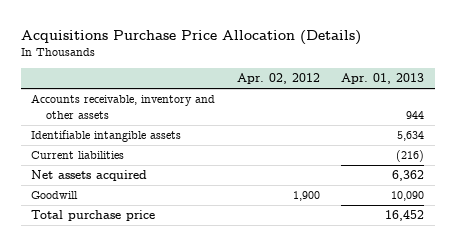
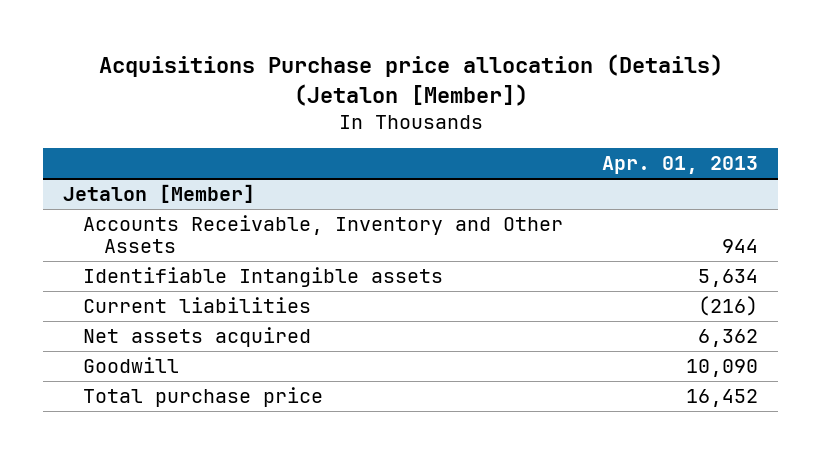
- Acquisitions Purchase Price Allocation (Details)
+ Acquisitions Purchase price allocation (Details) (Jetalon [Member])
- | Apr. 02, 2012 | Apr. 01, 2013
+ | Apr. 01, 2013
- Accounts receivable, inventory and other assets | | 944
- Identifiable intangible assets | | 5,634
+ Jetalon [Member]
+ Accounts Receivable, Inventory and Other Assets | 944
+ Identifiable Intangible assets | 5,634

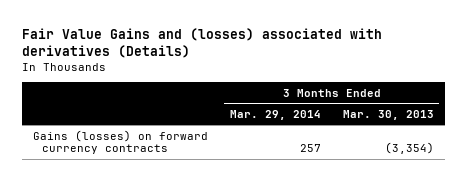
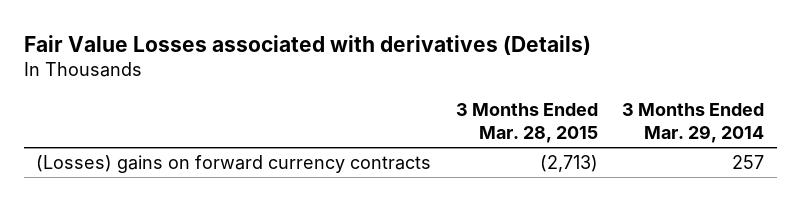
- Fair Value Gains and (losses) associated with derivatives (Details)
+ Fair Value Losses associated with derivatives (Details)
- | 3 Months Ended Mar. 29, 2014 | 3 Months Ended Mar. 30, 2013
+ | 3 Months Ended Mar. 28, 2015 | 3 Months Ended Mar. 29, 2014
- Gains (losses) on forward currency contracts | 257 | (3,354)
+ (Losses) gains on forward currency contracts | (2,713) | 257

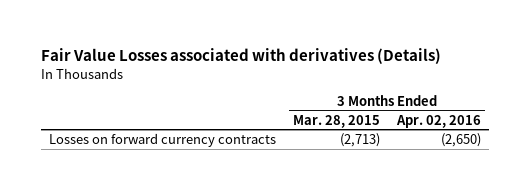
- | 3 Months Ended Mar. 28, 2015 | 3 Months Ended Mar. 29, 2014
+ | 3 Months Ended Mar. 28, 2015 | 3 Months Ended Apr. 02, 2016
- (Losses) gains on forward currency contracts | (2,713) | 257
+ Losses on forward currency contracts | (2,713) | (2,650)

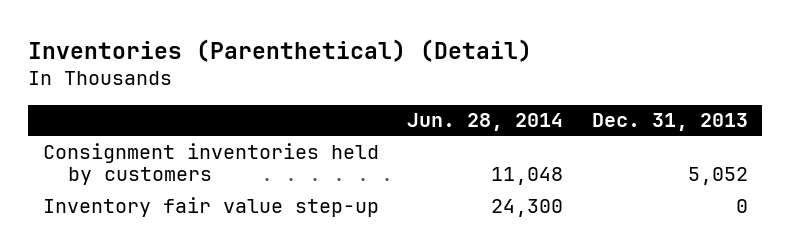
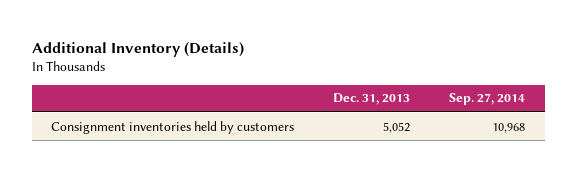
- Inventories (Parenthetical) (Detail)
+ Additional Inventory (Details)
- | Jun. 28, 2014 | Dec. 31, 2013
+ | Dec. 31, 2013 | Sep. 27, 2014
- Inventory fair value step-up | 24,300 | 0

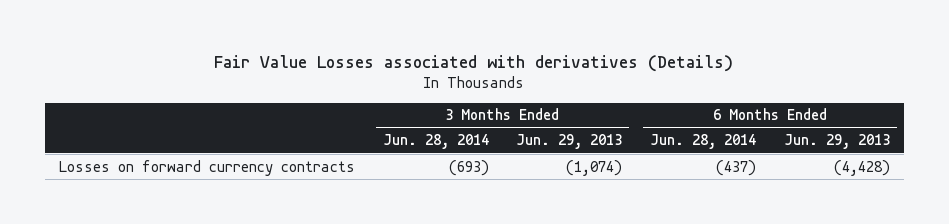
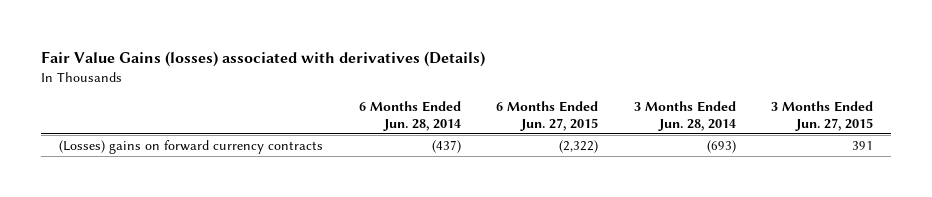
- Fair Value Losses associated with derivatives (Details)
+ Fair Value Gains (losses) associated with derivatives (Details)
- | 3 Months Ended Jun. 28, 2014 | 3 Months Ended Jun. 29, 2013 | 6 Months Ended Jun. 28, 2014 | 6 Months Ended Jun. 29, 2013
+ | 6 Months Ended Jun. 28, 2014 | 6 Months Ended Jun. 27, 2015 | 3 Months Ended Jun. 28, 2014 | 3 Months Ended Jun. 27, 2015
- Losses on forward currency contracts | (693) | (1,074) | (437) | (4,428)
+ (Losses) gains on forward currency contracts | (437) | (2,322) | (693) | 391

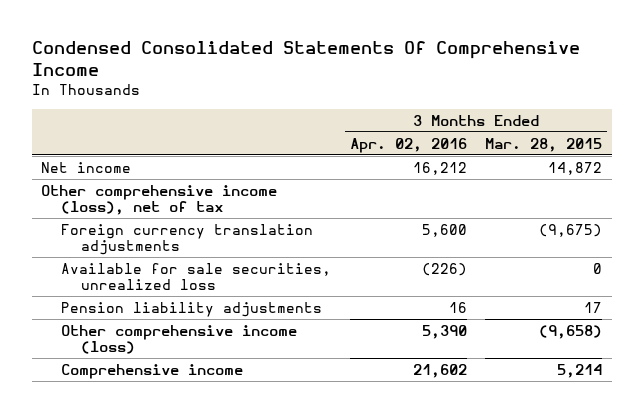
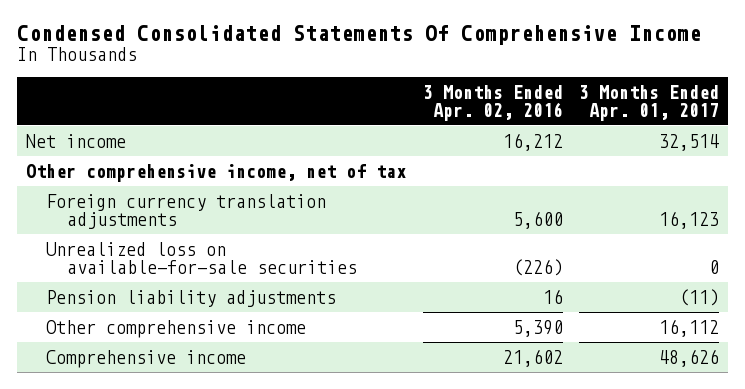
- | 3 Months Ended Apr. 02, 2016 | 3 Months Ended Mar. 28, 2015
+ | 3 Months Ended Apr. 02, 2016 | 3 Months Ended Apr. 01, 2017
- Other comprehensive income (loss), net of tax
+ Other comprehensive income, net of tax
- Available for sale securities, unrealized loss | (226) | 0
+ Unrealized loss on available-for-sale securities | (226) | 0
- Other comprehensive income (loss) | 5,390 | (9,658)
+ Other comprehensive income | 5,390 | 16,112

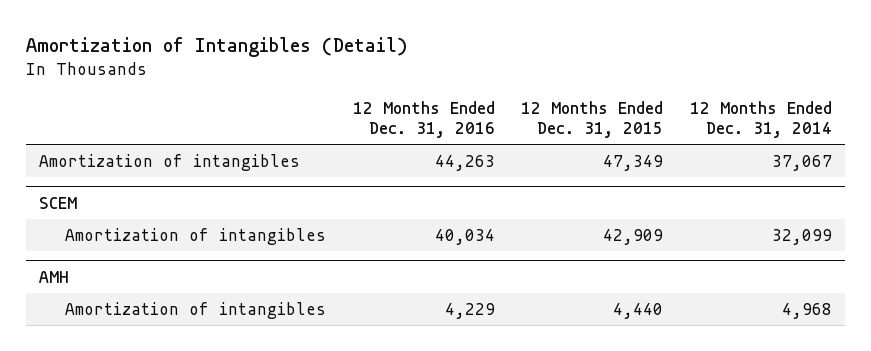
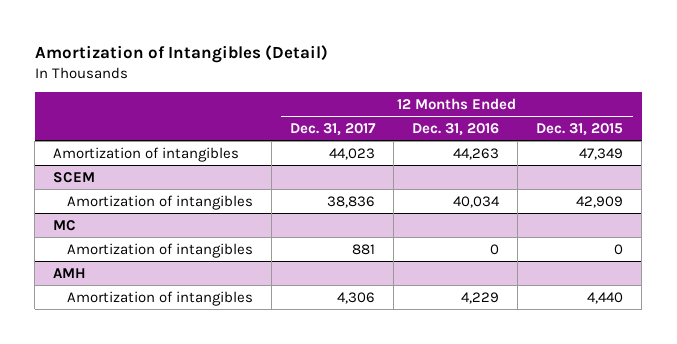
- | 12 Months Ended Dec. 31, 2016 | 12 Months Ended Dec. 31, 2015 | 12 Months Ended Dec. 31, 2014
+ | 12 Months Ended Dec. 31, 2017 | 12 Months Ended Dec. 31, 2016 | 12 Months Ended Dec. 31, 2015
+ MC
+ Amortization of intangibles | 881 | 0 | 0

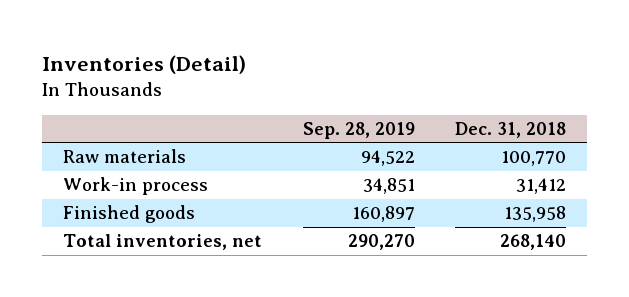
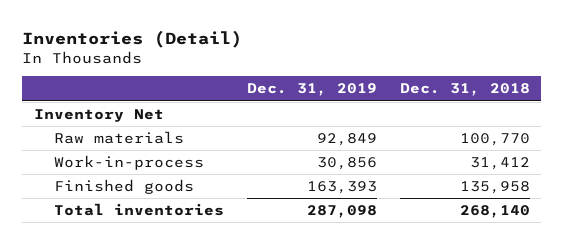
- | Sep. 28, 2019 | Dec. 31, 2018
+ | Dec. 31, 2019 | Dec. 31, 2018
+ Inventory Net
- Work-in process | 34,851 | 31,412
+ Work-in-process | 30,856 | 31,412
- Total inventories, net | 290,270 | 268,140
+ Total inventories | 287,098 | 268,140

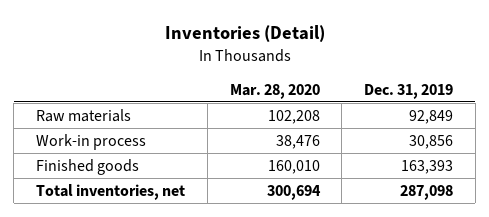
- | Dec. 31, 2019 | Dec. 31, 2018
+ | Mar. 28, 2020 | Dec. 31, 2019
- Inventory Net
- Work-in-process | 30,856 | 31,412
+ Work-in process | 38,476 | 30,856
- Total inventories | 287,098 | 268,140
+ Total inventories, net | 300,694 | 287,098

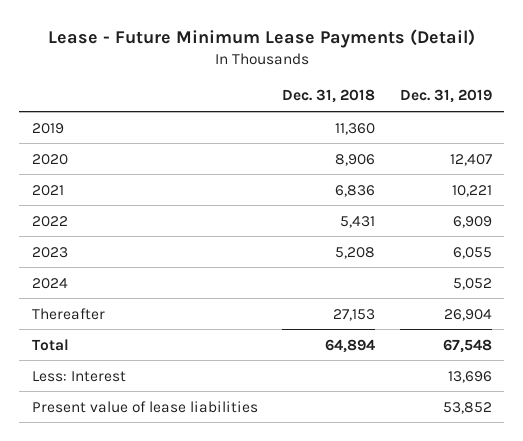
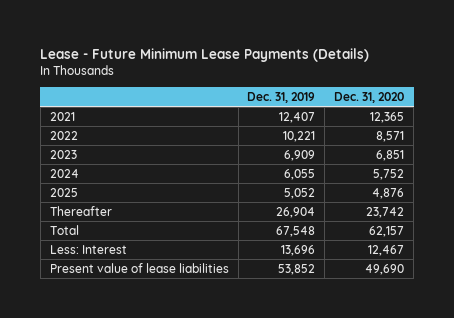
- Lease - Future Minimum Lease Payments (Detail)
+ Lease - Future Minimum Lease Payments (Details)
- | Dec. 31, 2018 | Dec. 31, 2019
+ | Dec. 31, 2019 | Dec. 31, 2020
- 2019 | 11,360 |
- 2020 | 8,906 | 12,407
- 2021 | 6,836 | 10,221
- 2022 | 5,431 | 6,909
- 2023 | 5,208 | 6,055
- 2024 | | 5,052
+ 2021 | 12,407 | 12,365
+ 2022 | 10,221 | 8,571
+ 2023 | 6,909 | 6,851
+ 2024 | 6,055 | 5,752
+ 2025 | 5,052 | 4,876

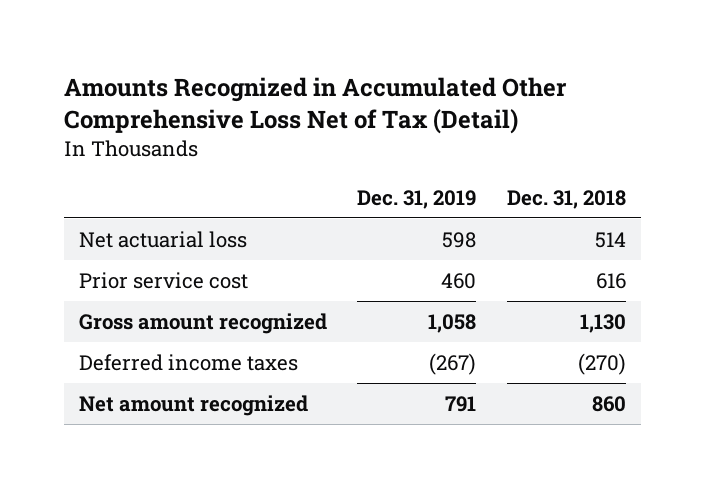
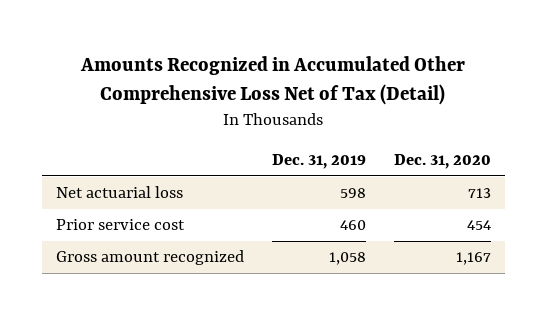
- | Dec. 31, 2019 | Dec. 31, 2018
+ | Dec. 31, 2019 | Dec. 31, 2020
- Deferred income taxes | (267) | (270)
- Net amount recognized | 791 | 860

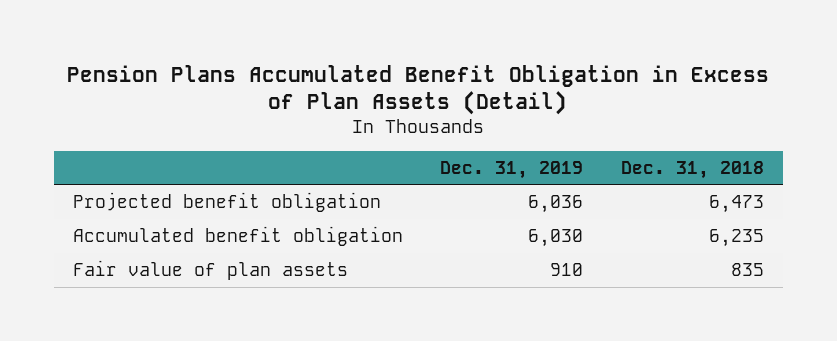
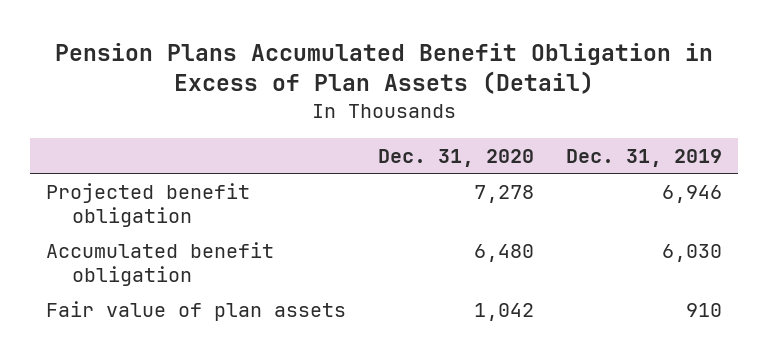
- | Dec. 31, 2019 | Dec. 31, 2018
+ | Dec. 31, 2020 | Dec. 31, 2019
- Projected benefit obligation | 6,036 | 6,473
+ Projected benefit obligation | 7,278 | 6,946

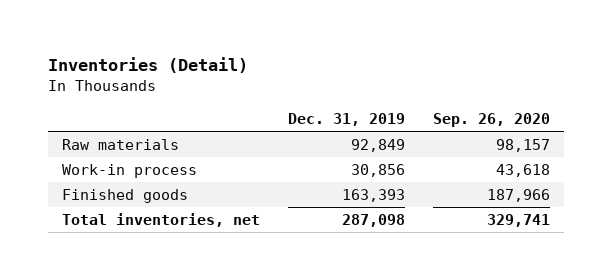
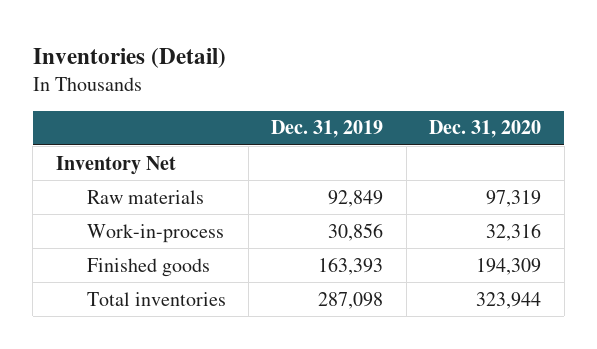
- | Dec. 31, 2019 | Sep. 26, 2020
+ | Dec. 31, 2019 | Dec. 31, 2020
+ Inventory Net
- Work-in process | 30,856 | 43,618
+ Work-in-process | 30,856 | 32,316
- Total inventories, net | 287,098 | 329,741
+ Total inventories | 287,098 | 323,944

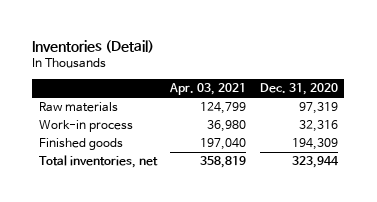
- | Dec. 31, 2019 | Dec. 31, 2020
+ | Apr. 03, 2021 | Dec. 31, 2020
- Inventory Net
- Work-in-process | 30,856 | 32,316
+ Work-in process | 36,980 | 32,316
- Total inventories | 287,098 | 323,944
+ Total inventories, net | 358,819 | 323,944

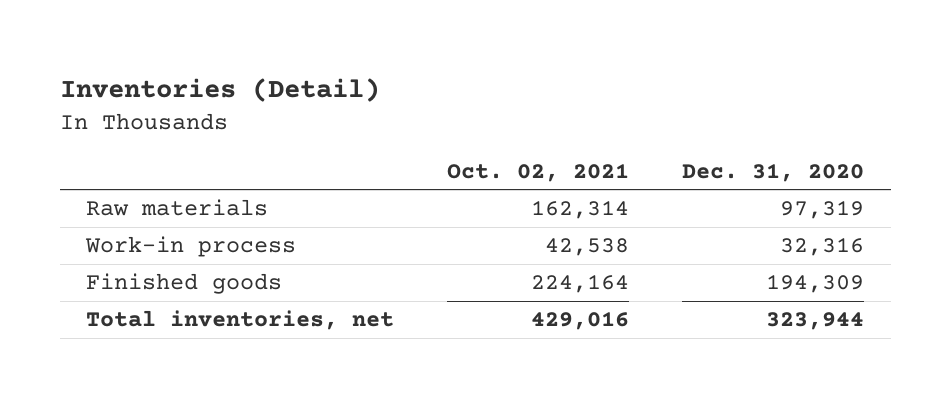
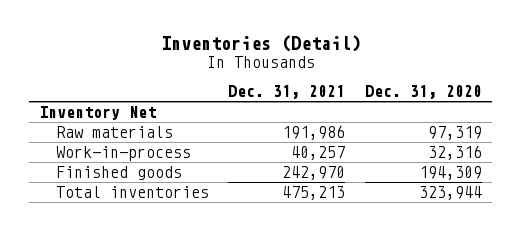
- | Oct. 02, 2021 | Dec. 31, 2020
+ | Dec. 31, 2021 | Dec. 31, 2020
+ Inventory Net
- Work-in process | 42,538 | 32,316
+ Work-in-process | 40,257 | 32,316
- Total inventories, net | 429,016 | 323,944
+ Total inventories | 475,213 | 323,944

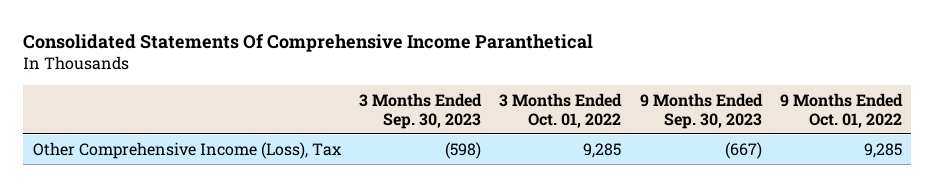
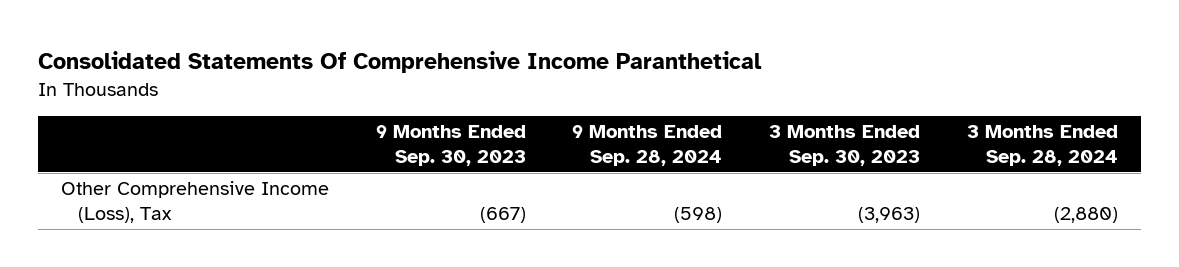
- | 3 Months Ended Sep. 30, 2023 | 3 Months Ended Oct. 01, 2022 | 9 Months Ended Sep. 30, 2023 | 9 Months Ended Oct. 01, 2022
+ | 9 Months Ended Sep. 30, 2023 | 9 Months Ended Sep. 28, 2024 | 3 Months Ended Sep. 30, 2023 | 3 Months Ended Sep. 28, 2024
- Other Comprehensive Income (Loss), Tax | (598) | 9,285 | (667) | 9,285
+ Other Comprehensive Income (Loss), Tax | (667) | (598) | (3,963) | (2,880)

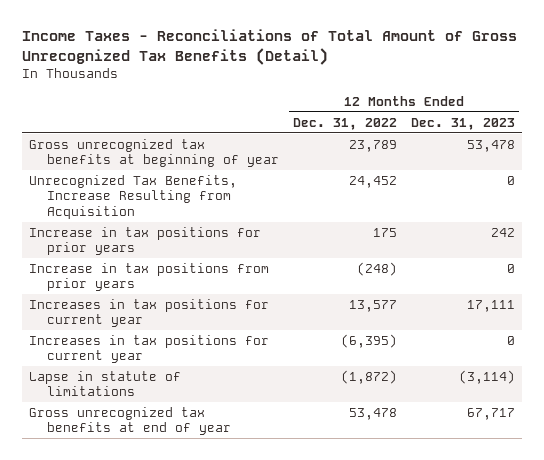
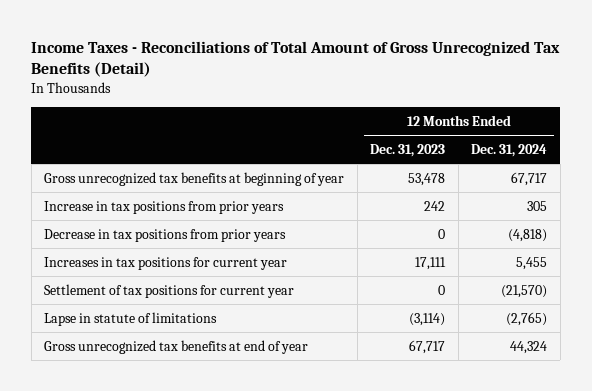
- | 12 Months Ended Dec. 31, 2022 | 12 Months Ended Dec. 31, 2023
+ | 12 Months Ended Dec. 31, 2023 | 12 Months Ended Dec. 31, 2024
- Unrecognized Tax Benefits, Increase Resulting from Acquisition | 24,452 | 0
- Increase in tax positions for prior years | 175 | 242
- Increase in tax positions from prior years | (248) | 0
+ Increase in tax positions from prior years | 242 | 305
+ Decrease in tax positions from prior years | 0 | (4,818)
- Increases in tax positions for current year | (6,395) | 0
+ Settlement of tax positions for current year | 0 | (21,570)

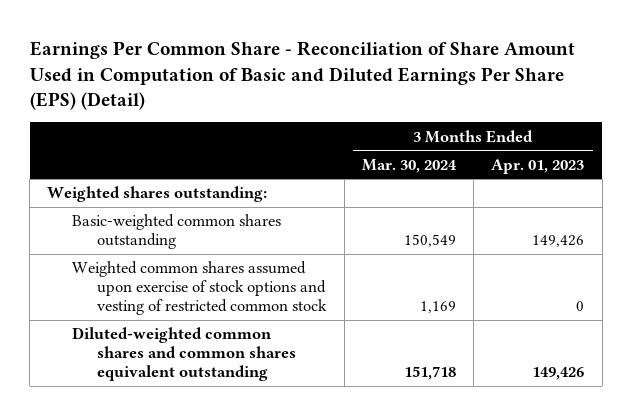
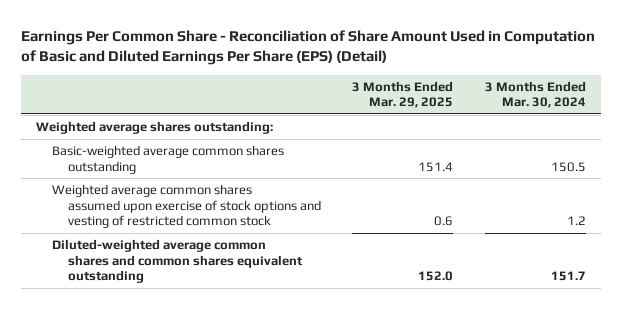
- | 3 Months Ended Mar. 30, 2024 | 3 Months Ended Apr. 01, 2023
+ | 3 Months Ended Mar. 29, 2025 | 3 Months Ended Mar. 30, 2024
- Weighted shares outstanding:
- Basic-weighted common shares outstanding | 150,549 | 149,426
- Weighted common shares assumed upon exercise of stock options and vesting of restricted common stock | 1,169 | 0
- Diluted-weighted common shares and common shares equivalent outstanding | 151,718 | 149,426
+ Weighted average shares outstanding:
+ Basic-weighted average common shares outstanding | 151.4 | 150.5
+ Weighted average common shares assumed upon exercise of stock options and vesting of restricted common stock | 0.6 | 1.2
+ Diluted-weighted average common shares and common shares equivalent outstanding | 152.0 | 151.7

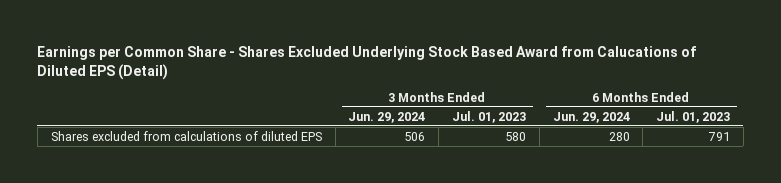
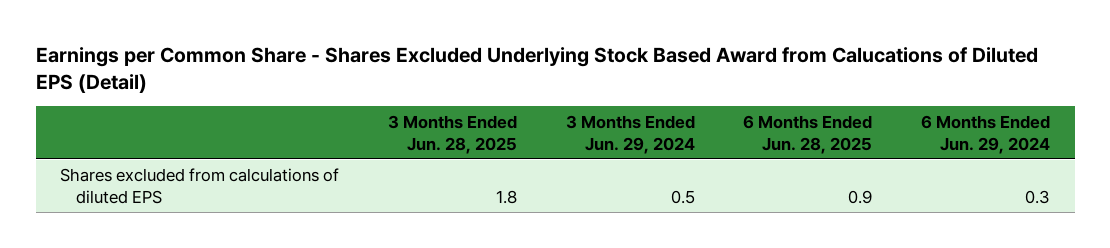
- | 3 Months Ended Jun. 29, 2024 | 3 Months Ended Jul. 01, 2023 | 6 Months Ended Jun. 29, 2024 | 6 Months Ended Jul. 01, 2023
+ | 3 Months Ended Jun. 28, 2025 | 3 Months Ended Jun. 29, 2024 | 6 Months Ended Jun. 28, 2025 | 6 Months Ended Jun. 29, 2024
- Shares excluded from calculations of diluted EPS | 506 | 580 | 280 | 791
+ Shares excluded from calculations of diluted EPS | 1.8 | 0.5 | 0.9 | 0.3

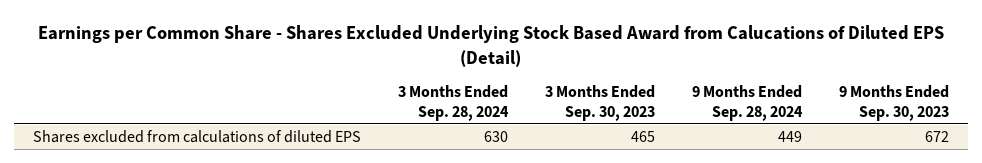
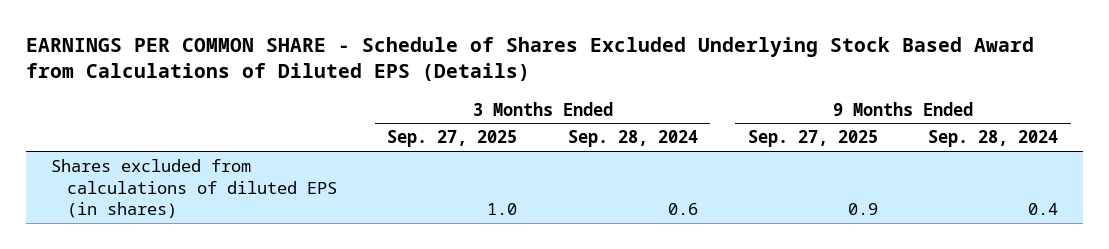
- Earnings per Common Share - Shares Excluded Underlying Stock Based Award from Calucations of Diluted EPS (Detail)
+ EARNINGS PER COMMON SHARE - Schedule of Shares Excluded Underlying Stock Based Award from Calculations of Diluted EPS (Details)
- | 3 Months Ended Sep. 28, 2024 | 3 Months Ended Sep. 30, 2023 | 9 Months Ended Sep. 28, 2024 | 9 Months Ended Sep. 30, 2023
+ | 3 Months Ended Sep. 27, 2025 | 3 Months Ended Sep. 28, 2024 | 9 Months Ended Sep. 27, 2025 | 9 Months Ended Sep. 28, 2024
- Shares excluded from calculations of diluted EPS | 630 | 465 | 449 | 672
+ Shares excluded from calculations of diluted EPS (in shares) | 1.0 | 0.6 | 0.9 | 0.4

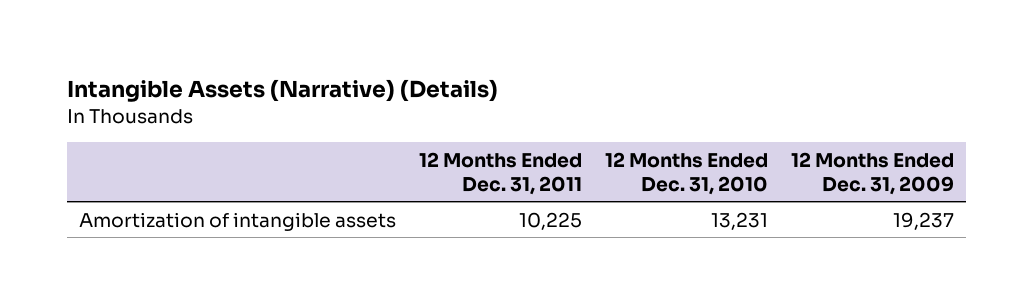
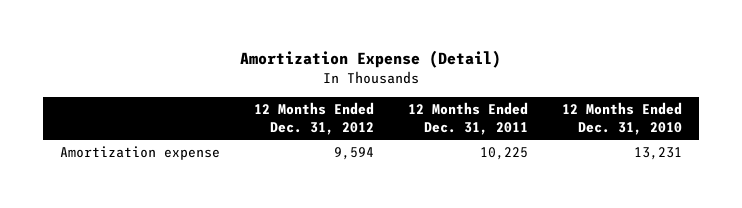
- Intangible Assets (Narrative) (Details)
+ Amortization Expense (Detail)
- | 12 Months Ended Dec. 31, 2011 | 12 Months Ended Dec. 31, 2010 | 12 Months Ended Dec. 31, 2009
+ | 12 Months Ended Dec. 31, 2012 | 12 Months Ended Dec. 31, 2011 | 12 Months Ended Dec. 31, 2010
- Amortization of intangible assets | 10,225 | 13,231 | 19,237
+ Amortization expense | 9,594 | 10,225 | 13,231

